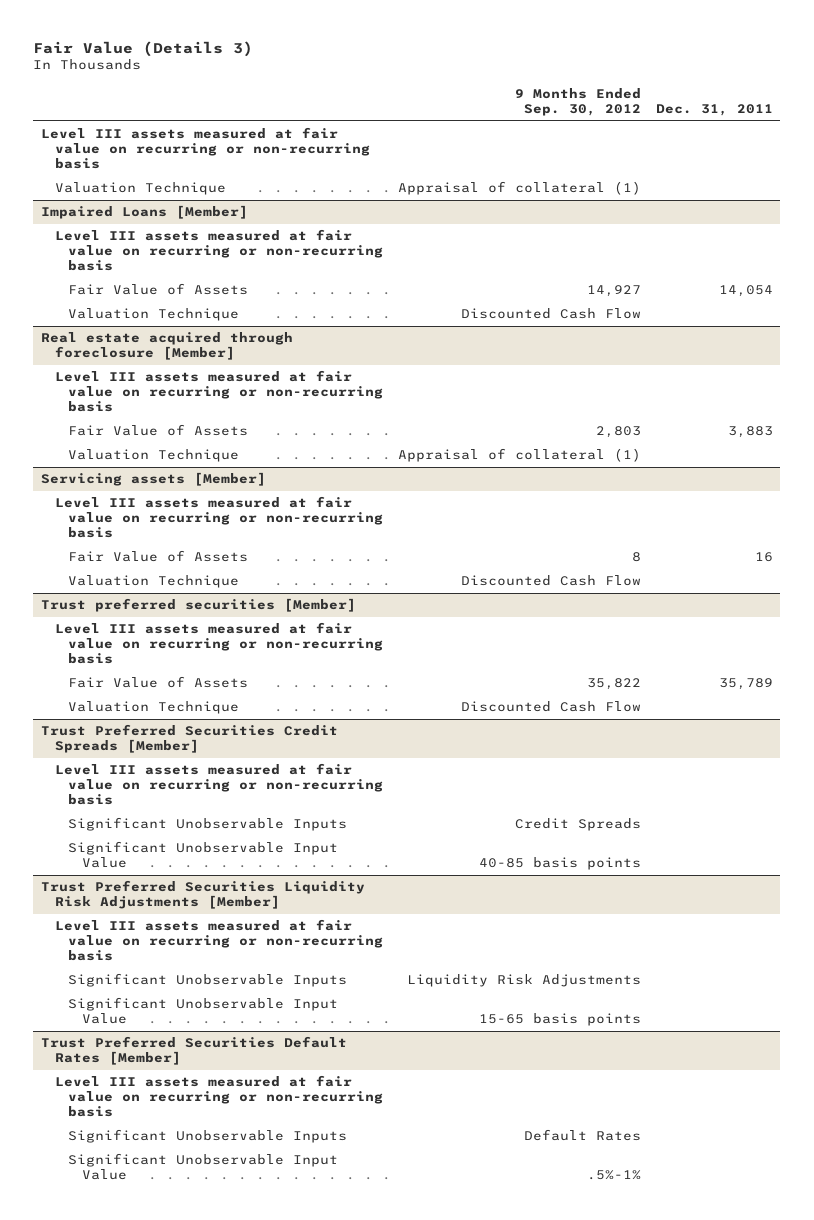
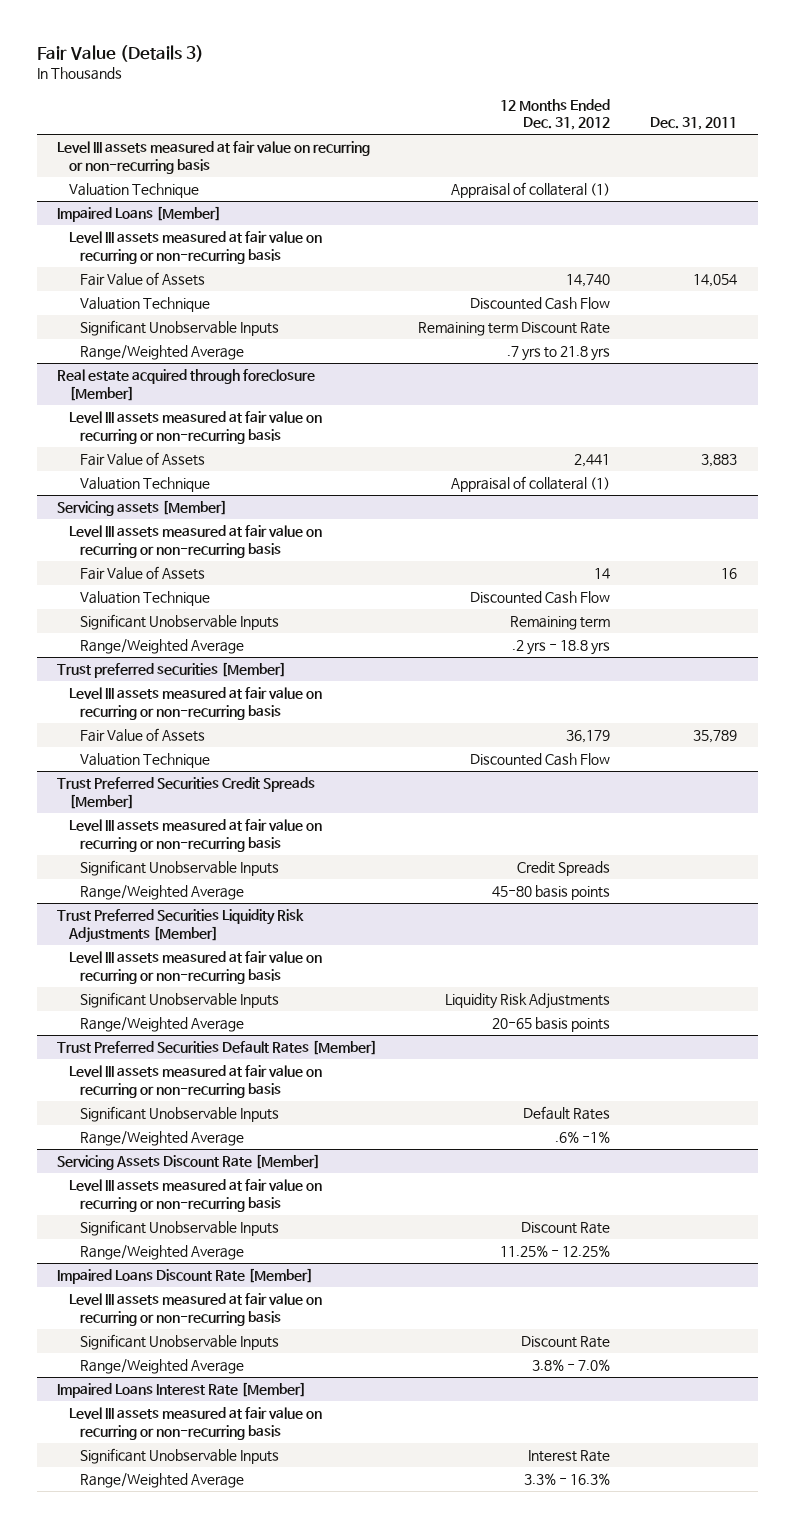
- | 9 Months Ended Sep. 30, 2012 | Dec. 31, 2011
+ | 12 Months Ended Dec. 31, 2012 | Dec. 31, 2011
@ Impaired Loans [Member]
+ Significant Unobservable Inputs | Remaining term Discount Rate |
+ Range/Weighted Average | .7 yrs to 21.8 yrs |
@ Servicing assets [Member]
+ Significant Unobservable Inputs | Remaining term |
+ Range/Weighted Average | .2 yrs - 18.8 yrs |
@ Trust Preferred Securities Credit Spreads [Member]
- Significant Unobservable Input Value | 40-85 basis points |
+ Range/Weighted Average | 45-80 basis points |
@ Trust Preferred Securities Liquidity Risk Adjustments [Member]
- Significant Unobservable Input Value | 15-65 basis points |
+ Range/Weighted Average | 20-65 basis points |
@ Trust Preferred Securities Default Rates [Member]
- Significant Unobservable Input Value | .5%-1% |
+ Range/Weighted Average | .6% -1% |
+ Servicing Assets Discount Rate [Member]
+ Level III assets measured at fair value on recurring or non-recurring basis
+ Significant Unobservable Inputs | Discount Rate |
+ Range/Weighted Average | 11.25% - 12.25% |
+ Impaired Loans Discount Rate [Member]
+ Level III assets measured at fair value on recurring or non-recurring basis
+ Significant Unobservable Inputs | Discount Rate |
+ Range/Weighted Average | 3.8% - 7.0% |
+ Impaired Loans Interest Rate [Member]
+ Level III assets measured at fair value on recurring or non-recurring basis
+ Significant Unobservable Inputs | Interest Rate |
+ Range/Weighted Average | 3.3% - 16.3% |

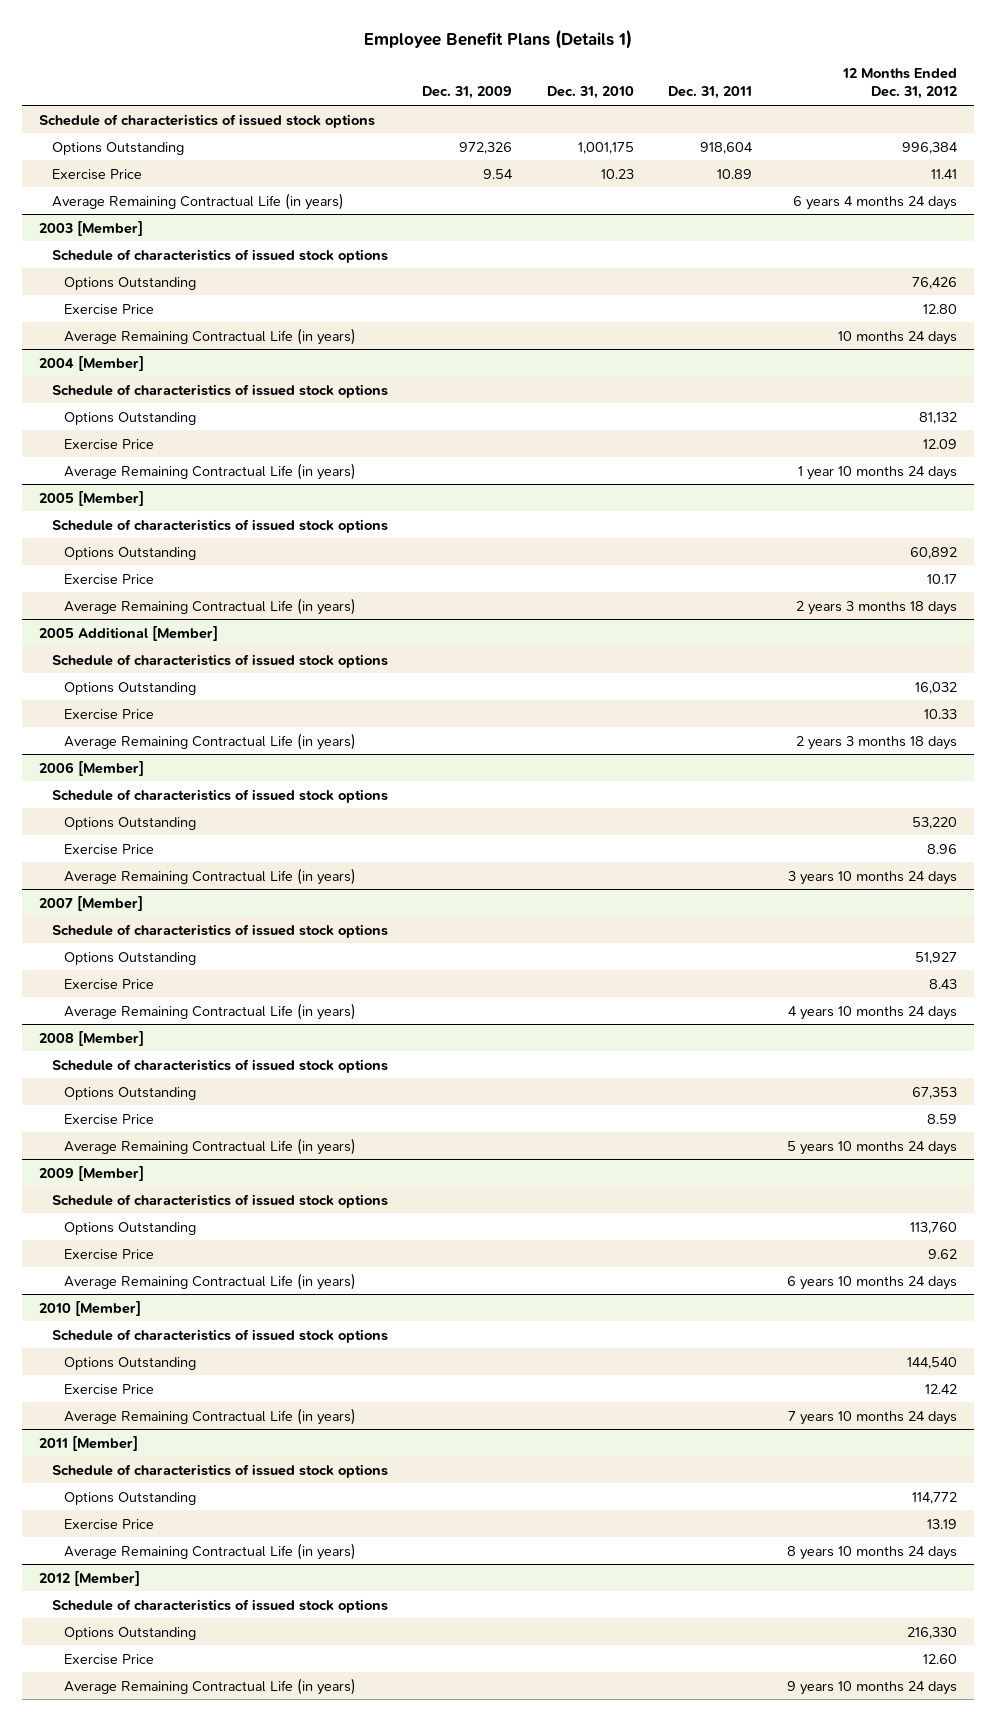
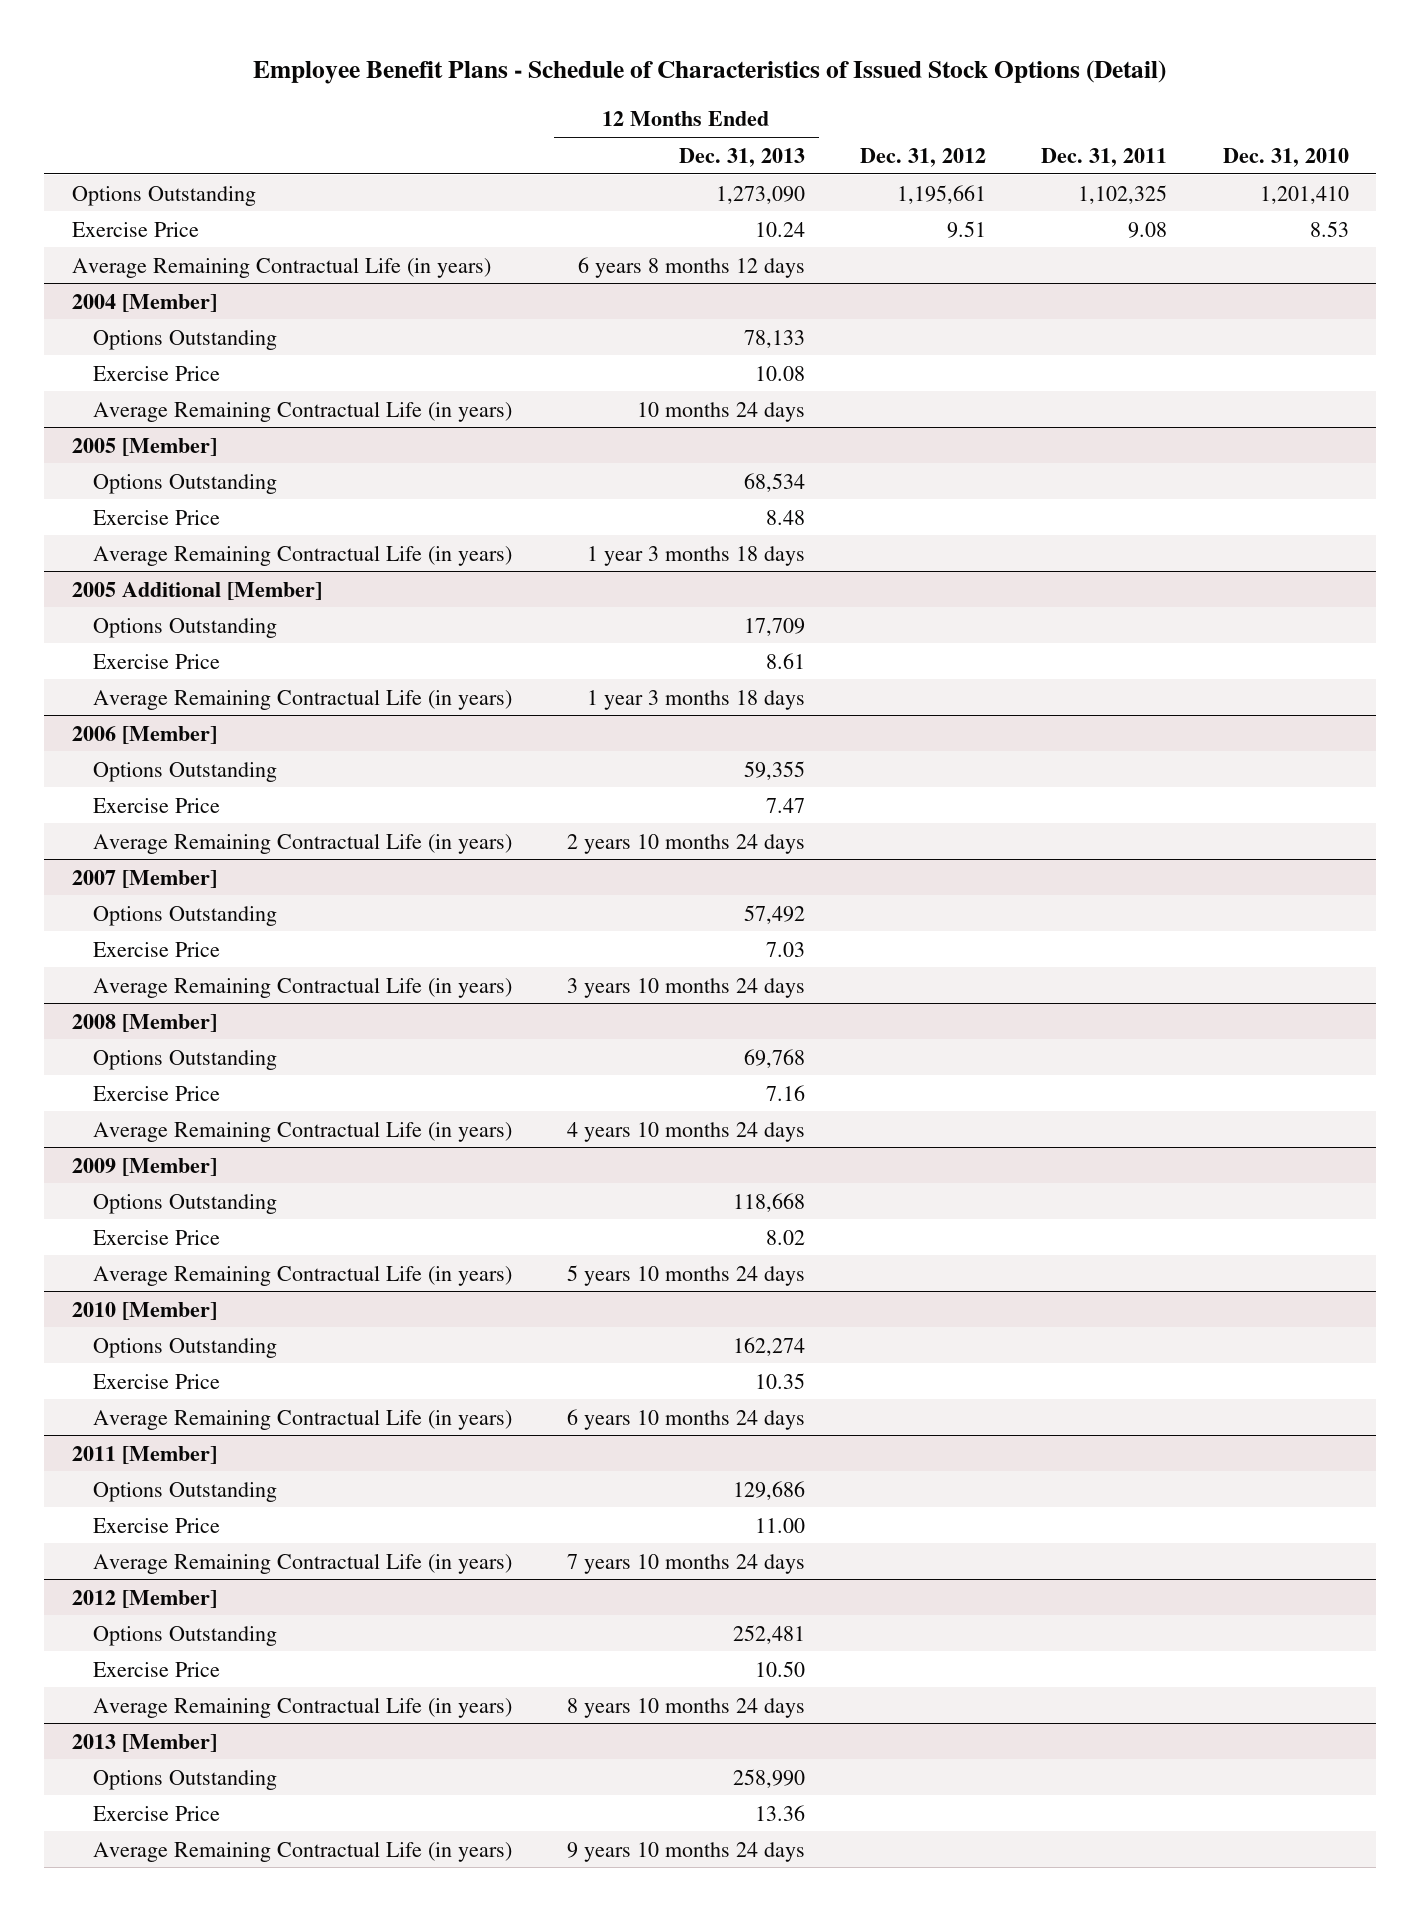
- Employee Benefit Plans (Details 1)
+ Employee Benefit Plans - Schedule of Characteristics of Issued Stock Options (Detail)
- | Dec. 31, 2009 | Dec. 31, 2010 | Dec. 31, 2011 | 12 Months Ended Dec. 31, 2012
+ | 12 Months Ended Dec. 31, 2013 | Dec. 31, 2012 | Dec. 31, 2011 | Dec. 31, 2010
- Schedule of characteristics of issued stock options
- Options Outstanding | 972,326 | 1,001,175 | 918,604 | 996,384
- Exercise Price | 9.54 | 10.23 | 10.89 | 11.41
+ Options Outstanding | 1,273,090 | 1,195,661 | 1,102,325 | 1,201,410
+ Exercise Price | 10.24 | 9.51 | 9.08 | 8.53
- 2003 [Member]
- Schedule of characteristics of issued stock options
- Options Outstanding | | | | 76,426
- Exercise Price | | | | 12.80
- Average Remaining Contractual Life (in years) | | | | 10 months 24 days
@ 2004 [Member]
- Schedule of characteristics of issued stock options
@ 2005 [Member]
- Schedule of characteristics of issued stock options
@ 2005 Additional [Member]
- Schedule of characteristics of issued stock options
@ 2006 [Member]
- Schedule of characteristics of issued stock options
@ 2007 [Member]
- Schedule of characteristics of issued stock options
@ 2008 [Member]
- Schedule of characteristics of issued stock options
@ 2009 [Member]
- Schedule of characteristics of issued stock options
@ 2010 [Member]
- Schedule of characteristics of issued stock options
@ 2011 [Member]
- Schedule of characteristics of issued stock options
@ 2012 [Member]
- Schedule of characteristics of issued stock options
+ 2013 [Member]
+ Options Outstanding | 258,990 | | |
+ Exercise Price | 13.36 | | |
+ Average Remaining Contractual Life (in years) | 9 years 10 months 24 days | | |

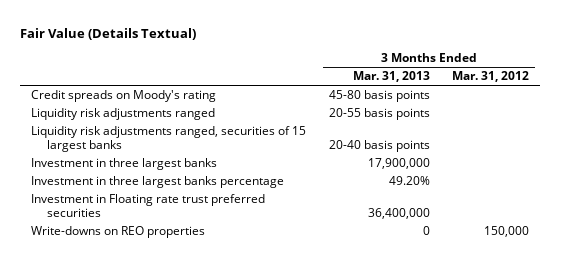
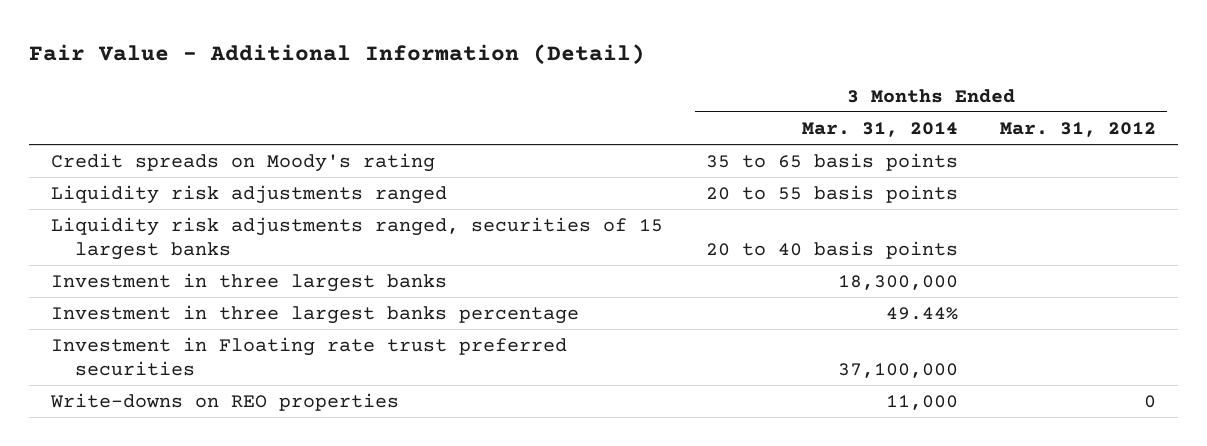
- Fair Value (Details Textual)
+ Fair Value - Additional Information (Detail)
- | 3 Months Ended Mar. 31, 2013 | 3 Months Ended Mar. 31, 2012
+ | 3 Months Ended Mar. 31, 2014 | 3 Months Ended Mar. 31, 2012
- Write-downs on REO properties | 0 | 150,000
+ Write-downs on REO properties | 11,000 | 0

